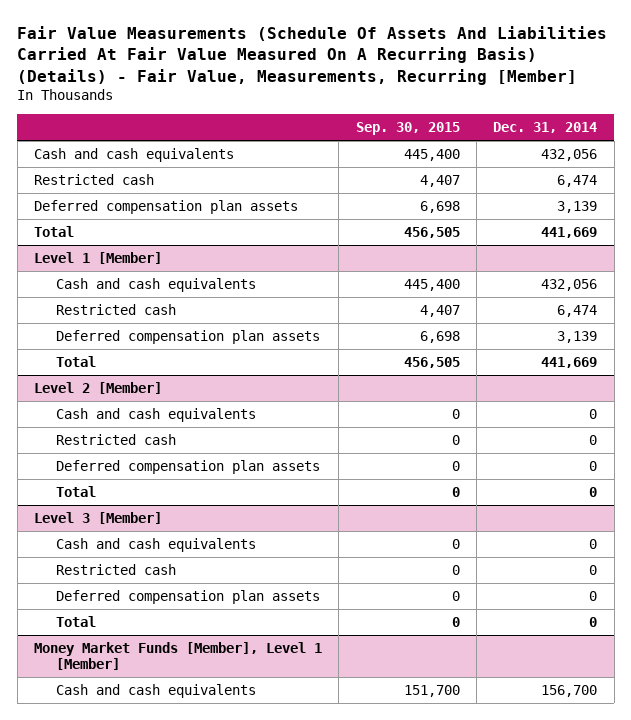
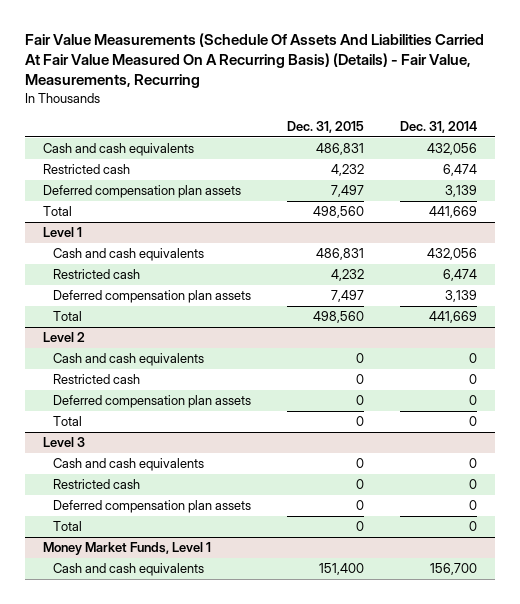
- Fair Value Measurements (Schedule Of Assets And Liabilities Carried At Fair Value Measured On A Recurring Basis) (Details) - Fair Value, Measurements, Recurring [Member]
+ Fair Value Measurements (Schedule Of Assets And Liabilities Carried At Fair Value Measured On A Recurring Basis) (Details) - Fair Value, Measurements, Recurring
- | Sep. 30, 2015 | Dec. 31, 2014
+ | Dec. 31, 2015 | Dec. 31, 2014
- Level 1 [Member]
+ Level 1
- Level 2 [Member]
+ Level 2
- Level 3 [Member]
+ Level 3
- Money Market Funds [Member], Level 1 [Member]
+ Money Market Funds, Level 1

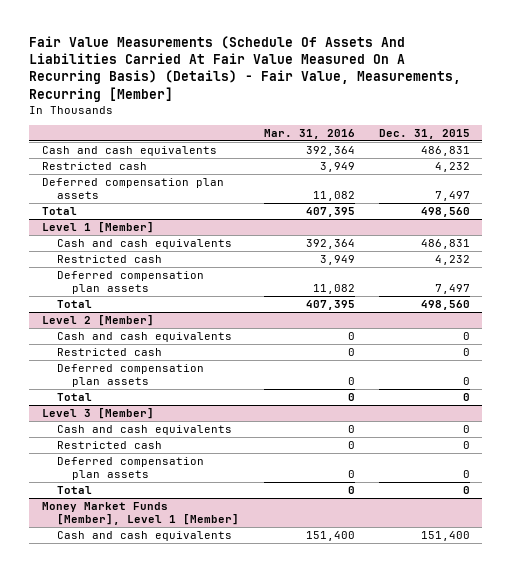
- Fair Value Measurements (Schedule Of Assets And Liabilities Carried At Fair Value Measured On A Recurring Basis) (Details) - Fair Value, Measurements, Recurring
+ Fair Value Measurements (Schedule Of Assets And Liabilities Carried At Fair Value Measured On A Recurring Basis) (Details) - Fair Value, Measurements, Recurring [Member]
- | Dec. 31, 2015 | Dec. 31, 2014
+ | Mar. 31, 2016 | Dec. 31, 2015
- Level 1
+ Level 1 [Member]
- Level 2
+ Level 2 [Member]
- Level 3
+ Level 3 [Member]
- Money Market Funds, Level 1
+ Money Market Funds [Member], Level 1 [Member]

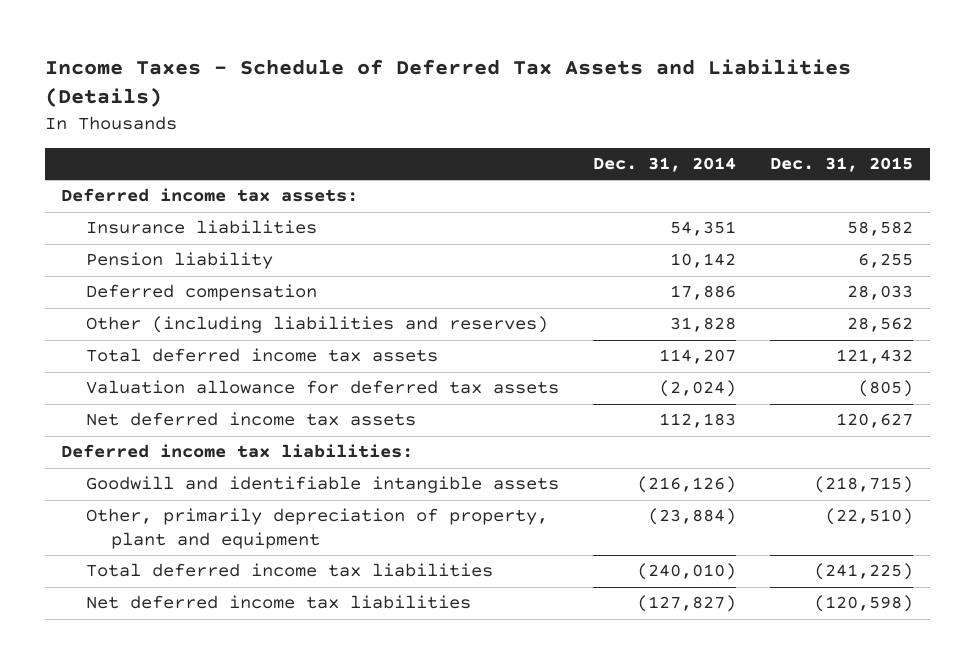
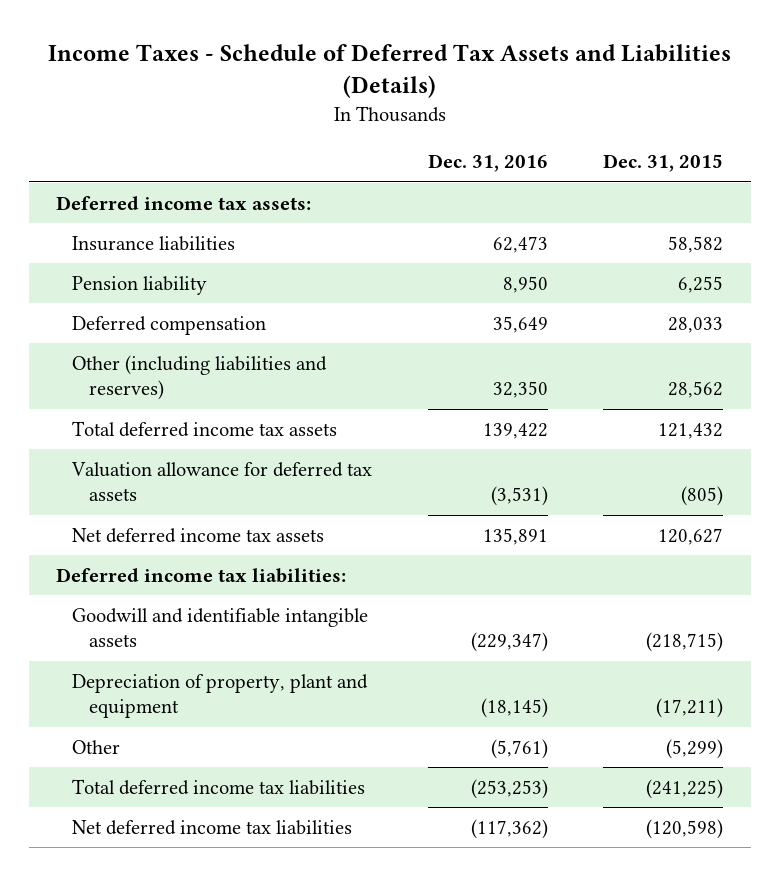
- | Dec. 31, 2014 | Dec. 31, 2015
+ | Dec. 31, 2016 | Dec. 31, 2015
- Other, primarily depreciation of property, plant and equipment | (23,884) | (22,510)
+ Depreciation of property, plant and equipment | (18,145) | (17,211)
+ Other | (5,761) | (5,299)

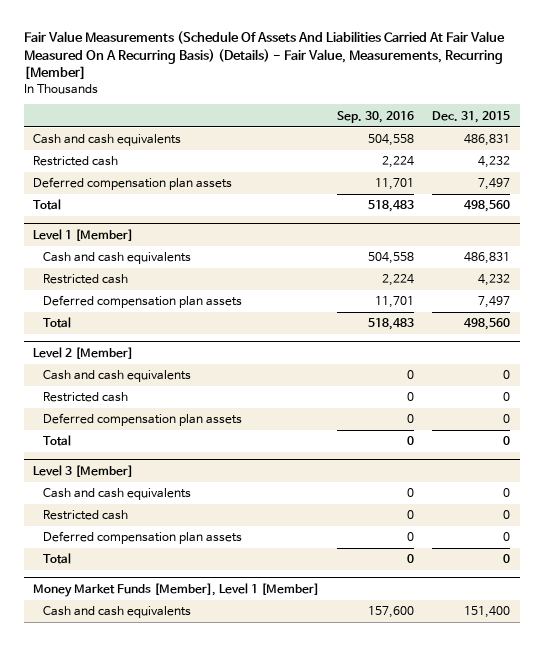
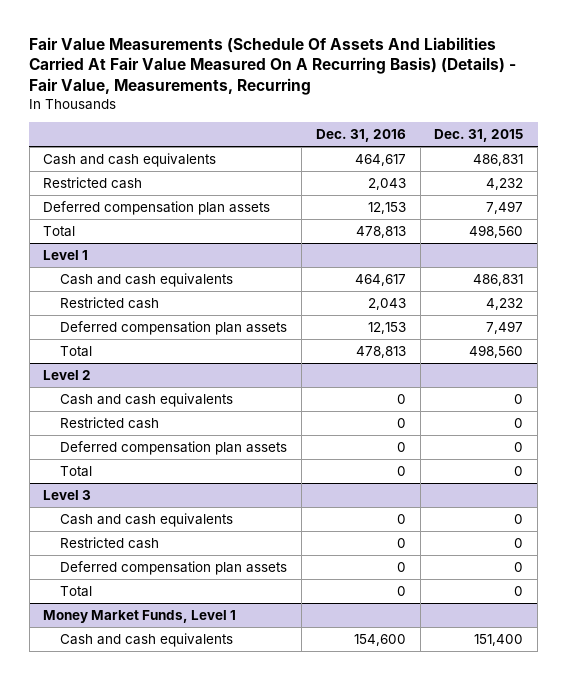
- Fair Value Measurements (Schedule Of Assets And Liabilities Carried At Fair Value Measured On A Recurring Basis) (Details) - Fair Value, Measurements, Recurring [Member]
+ Fair Value Measurements (Schedule Of Assets And Liabilities Carried At Fair Value Measured On A Recurring Basis) (Details) - Fair Value, Measurements, Recurring
- | Sep. 30, 2016 | Dec. 31, 2015
+ | Dec. 31, 2016 | Dec. 31, 2015
- Level 1 [Member]
+ Level 1
- Level 2 [Member]
+ Level 2
- Level 3 [Member]
+ Level 3
- Money Market Funds [Member], Level 1 [Member]
+ Money Market Funds, Level 1

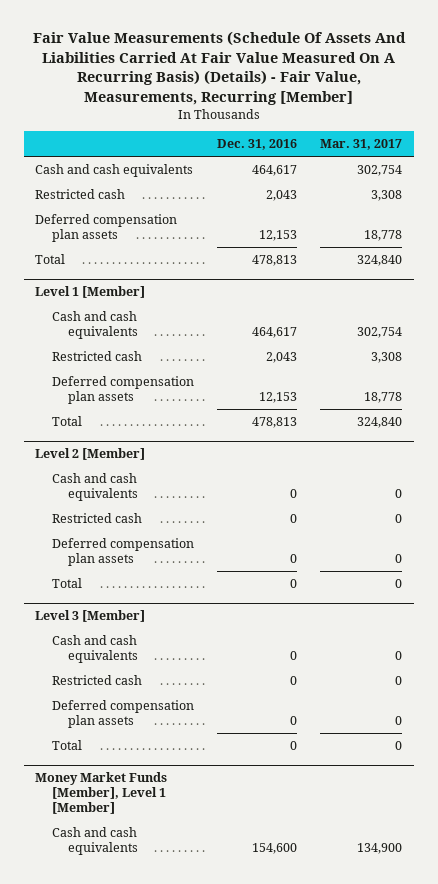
- Fair Value Measurements (Schedule Of Assets And Liabilities Carried At Fair Value Measured On A Recurring Basis) (Details) - Fair Value, Measurements, Recurring
+ Fair Value Measurements (Schedule Of Assets And Liabilities Carried At Fair Value Measured On A Recurring Basis) (Details) - Fair Value, Measurements, Recurring [Member]
- | Dec. 31, 2016 | Dec. 31, 2015
+ | Dec. 31, 2016 | Mar. 31, 2017
- Level 1
+ Level 1 [Member]
- Level 2
+ Level 2 [Member]
- Level 3
+ Level 3 [Member]
- Money Market Funds, Level 1
+ Money Market Funds [Member], Level 1 [Member]

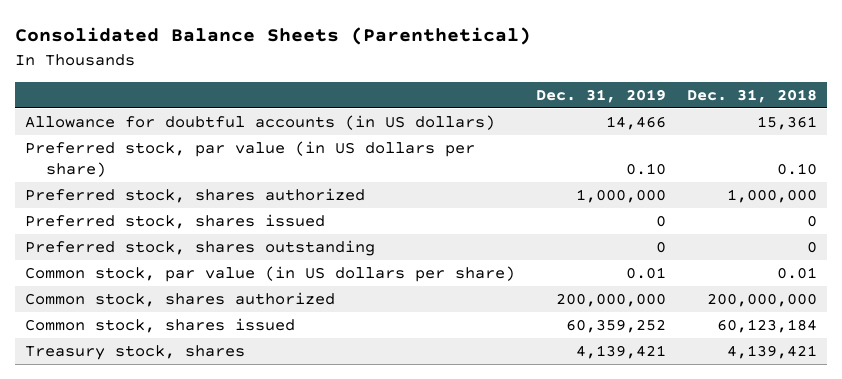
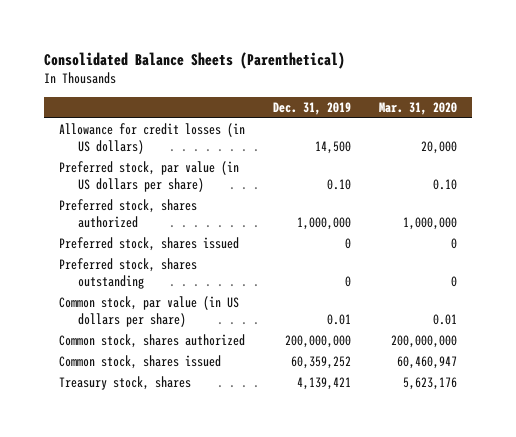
- | Dec. 31, 2019 | Dec. 31, 2018
+ | Dec. 31, 2019 | Mar. 31, 2020
- Allowance for doubtful accounts (in US dollars) | 14,466 | 15,361
+ Allowance for credit losses (in US dollars) | 14,500 | 20,000

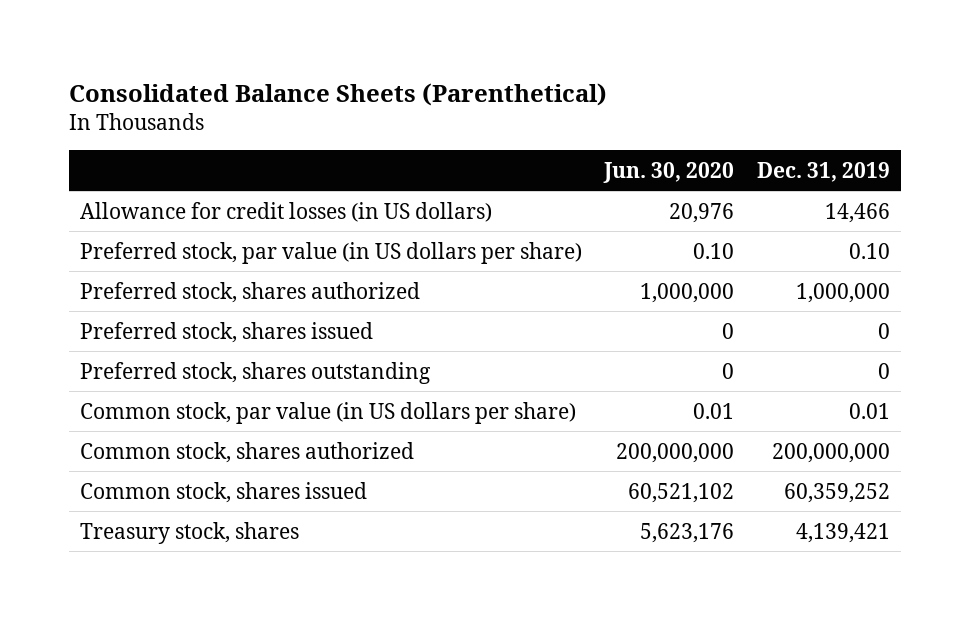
- | Dec. 31, 2019 | Mar. 31, 2020
+ | Jun. 30, 2020 | Dec. 31, 2019
- Allowance for credit losses (in US dollars) | 14,500 | 20,000
+ Allowance for credit losses (in US dollars) | 20,976 | 14,466

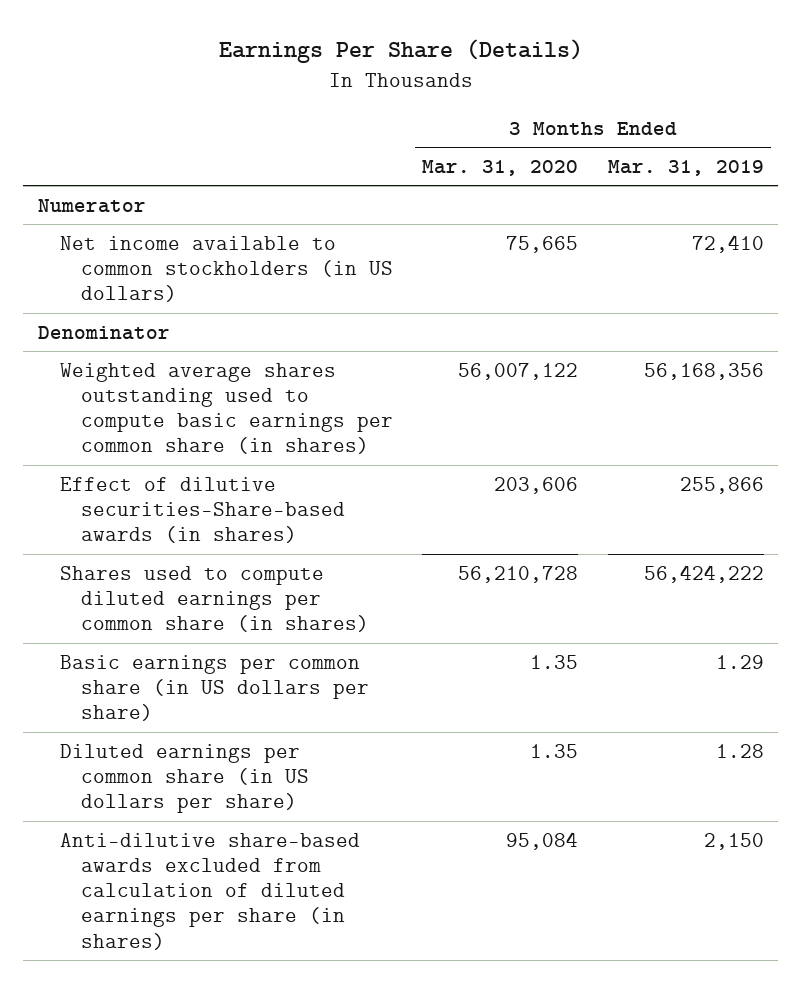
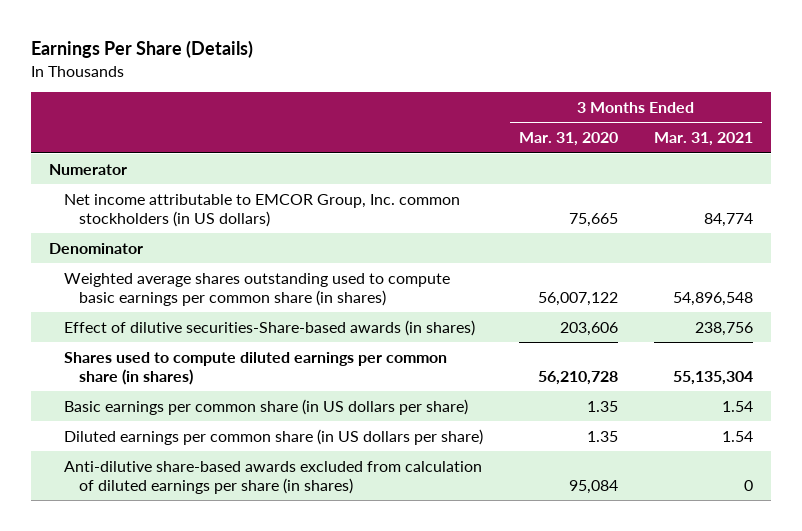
- | 3 Months Ended Mar. 31, 2020 | 3 Months Ended Mar. 31, 2019
+ | 3 Months Ended Mar. 31, 2020 | 3 Months Ended Mar. 31, 2021
- Net income available to common stockholders (in US dollars) | 75,665 | 72,410
+ Net income attributable to EMCOR Group, Inc. common stockholders (in US dollars) | 75,665 | 84,774

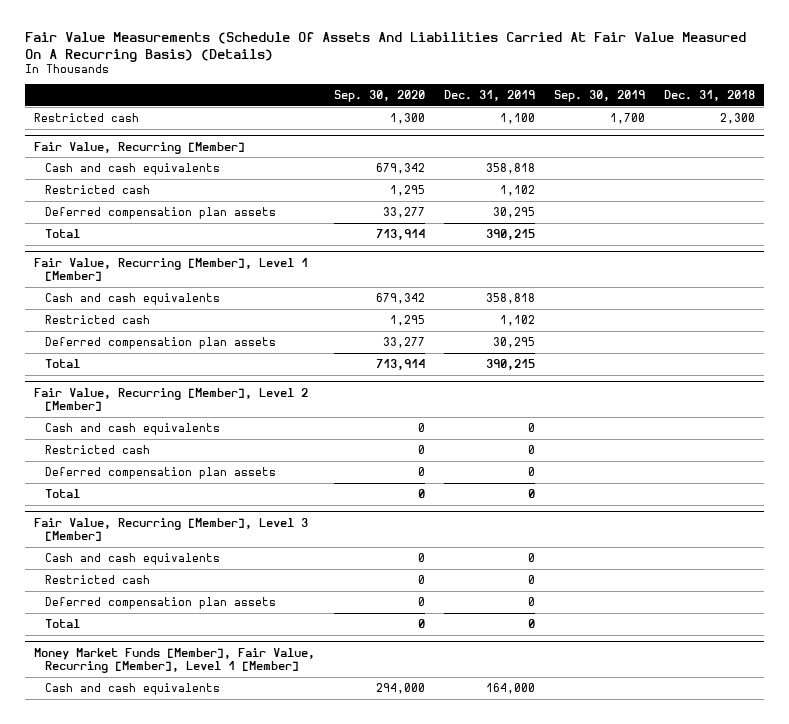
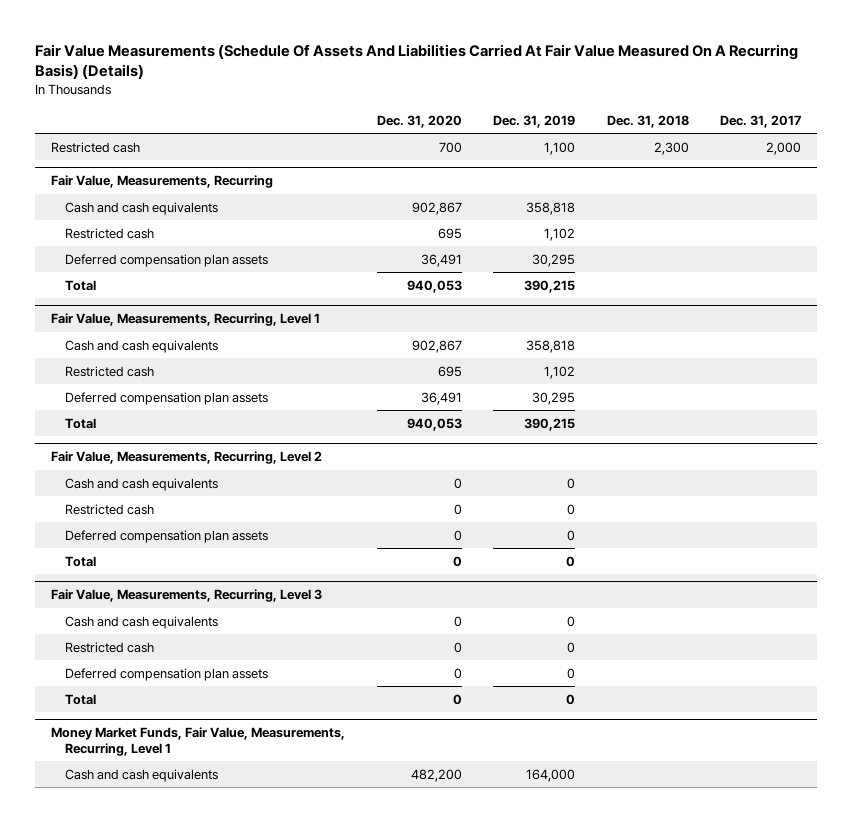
- | Sep. 30, 2020 | Dec. 31, 2019 | Sep. 30, 2019 | Dec. 31, 2018
+ | Dec. 31, 2020 | Dec. 31, 2019 | Dec. 31, 2018 | Dec. 31, 2017
- Fair Value, Recurring [Member]
+ Fair Value, Measurements, Recurring
- Fair Value, Recurring [Member], Level 1 [Member]
+ Fair Value, Measurements, Recurring, Level 1
- Fair Value, Recurring [Member], Level 2 [Member]
+ Fair Value, Measurements, Recurring, Level 2
- Fair Value, Recurring [Member], Level 3 [Member]
+ Fair Value, Measurements, Recurring, Level 3
- Money Market Funds [Member], Fair Value, Recurring [Member], Level 1 [Member]
+ Money Market Funds, Fair Value, Measurements, Recurring, Level 1

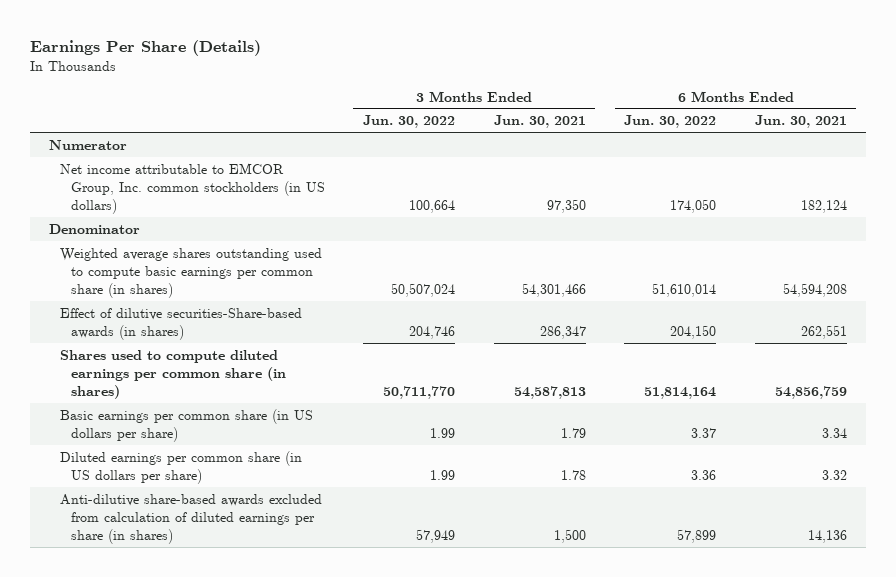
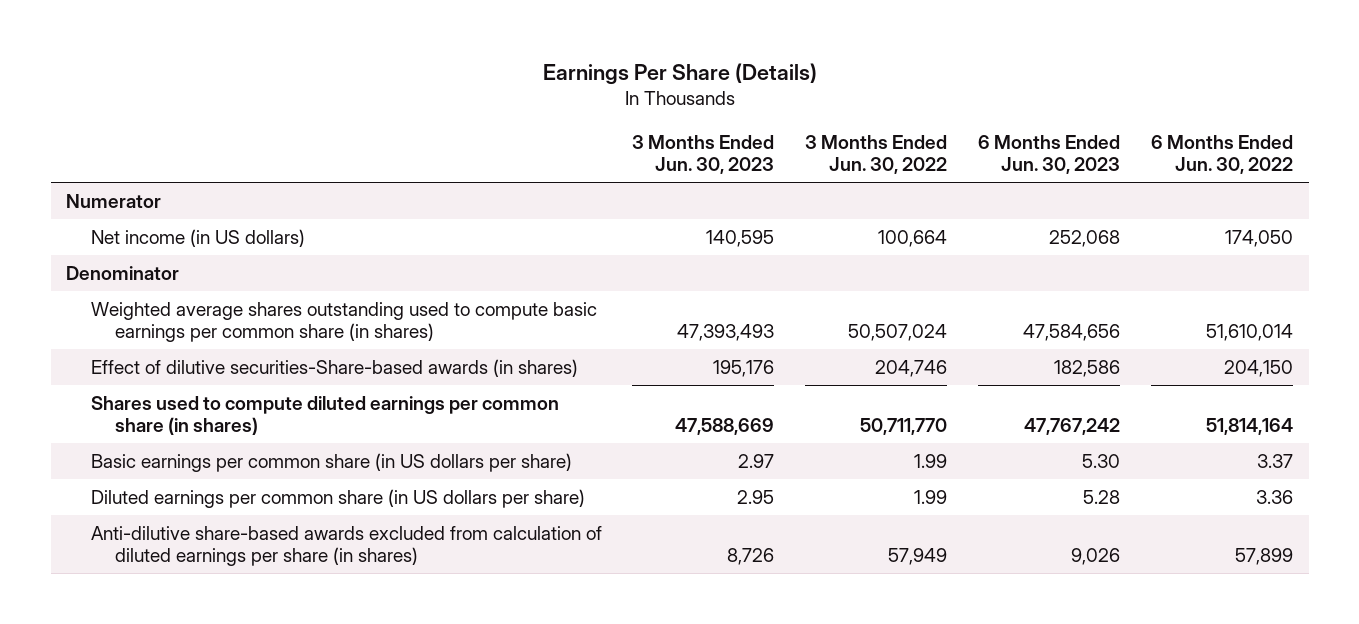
- | 3 Months Ended Jun. 30, 2022 | 3 Months Ended Jun. 30, 2021 | 6 Months Ended Jun. 30, 2022 | 6 Months Ended Jun. 30, 2021
+ | 3 Months Ended Jun. 30, 2023 | 3 Months Ended Jun. 30, 2022 | 6 Months Ended Jun. 30, 2023 | 6 Months Ended Jun. 30, 2022
- Net income attributable to EMCOR Group, Inc. common stockholders (in US dollars) | 100,664 | 97,350 | 174,050 | 182,124
+ Net income (in US dollars) | 140,595 | 100,664 | 252,068 | 174,050

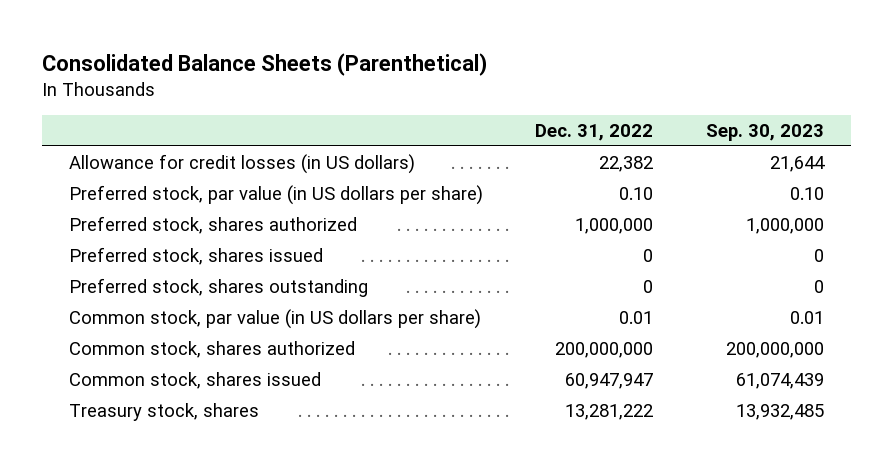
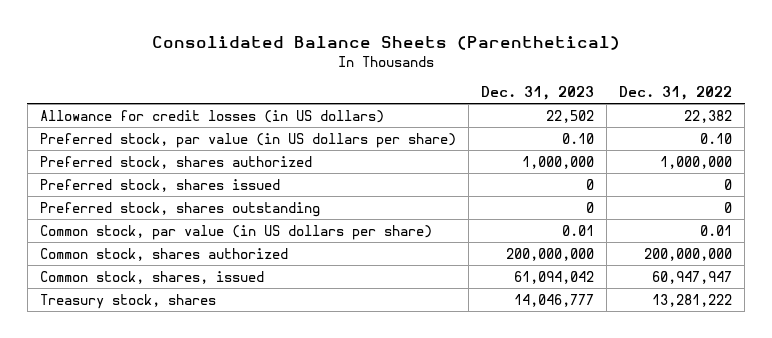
- | Dec. 31, 2022 | Sep. 30, 2023
+ | Dec. 31, 2023 | Dec. 31, 2022
- Common stock, shares issued | 60,947,947 | 61,074,439
+ Common stock, shares, issued | 61,094,042 | 60,947,947

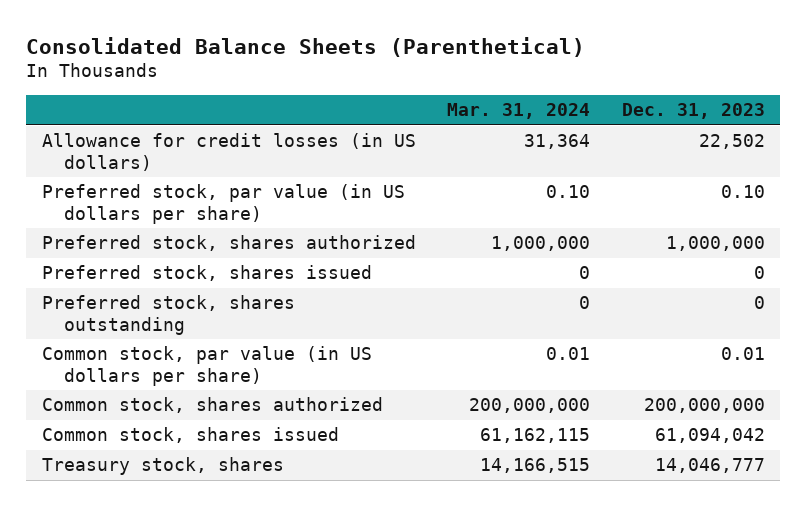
- | Dec. 31, 2023 | Dec. 31, 2022
+ | Mar. 31, 2024 | Dec. 31, 2023
- Common stock, shares, issued | 61,094,042 | 60,947,947
+ Common stock, shares issued | 61,162,115 | 61,094,042

